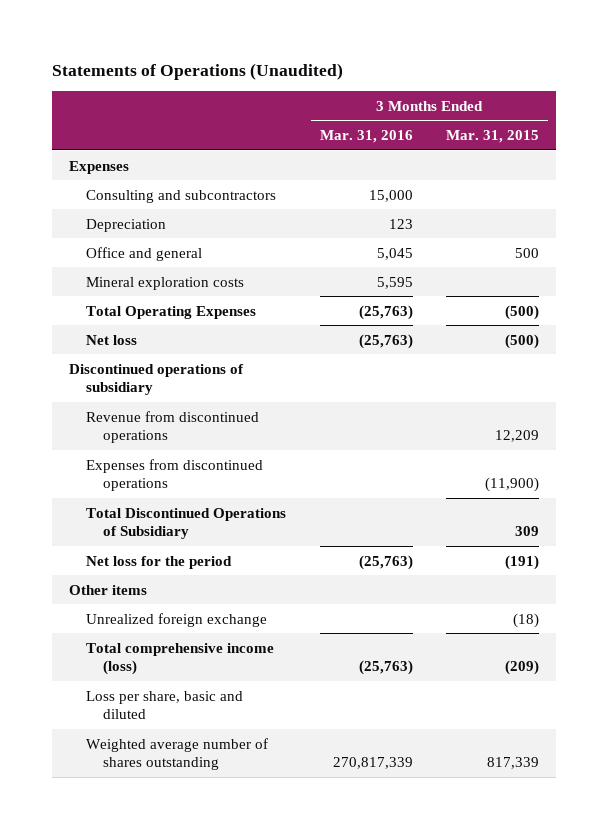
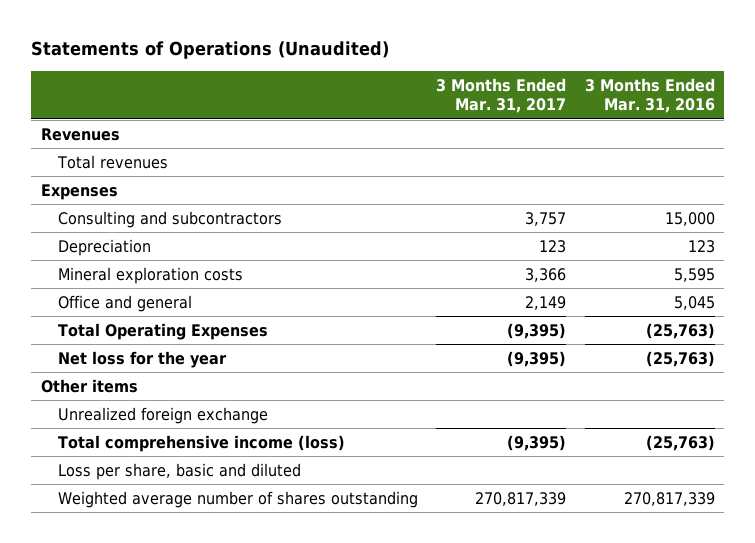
- | 3 Months Ended Mar. 31, 2016 | 3 Months Ended Mar. 31, 2015
+ | 3 Months Ended Mar. 31, 2017 | 3 Months Ended Mar. 31, 2016
+ Revenues
+ Total revenues
moved down: Office and general | 2,149 | 5,045
- Net loss | (25,763) | (500)
- Discontinued operations of subsidiary
- Revenue from discontinued operations | | 12,209
- Expenses from discontinued operations | | (11,900)
- Total Discontinued Operations of Subsidiary | | 309
- Net loss for the period | (25,763) | (191)
+ Net loss for the year | (9,395) | (25,763)

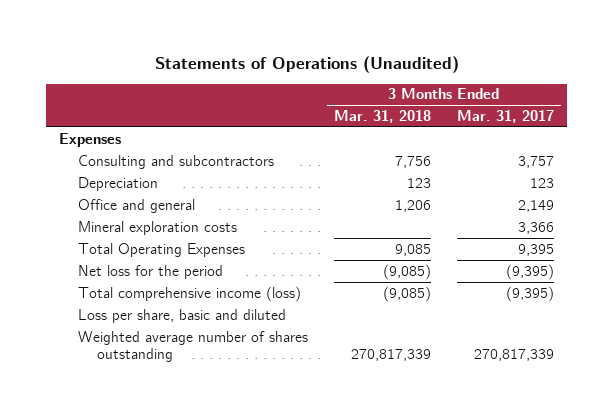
- | 3 Months Ended Mar. 31, 2017 | 3 Months Ended Mar. 31, 2016
+ | 3 Months Ended Mar. 31, 2018 | 3 Months Ended Mar. 31, 2017
- Revenues
- Total revenues
- Total Operating Expenses | (9,395) | (25,763)
- Net loss for the year | (9,395) | (25,763)
- Other items
- Unrealized foreign exchange
moved down: Mineral exploration costs | | 3,366
+ Total Operating Expenses | 9,085 | 9,395
+ Net loss for the period | (9,085) | (9,395)

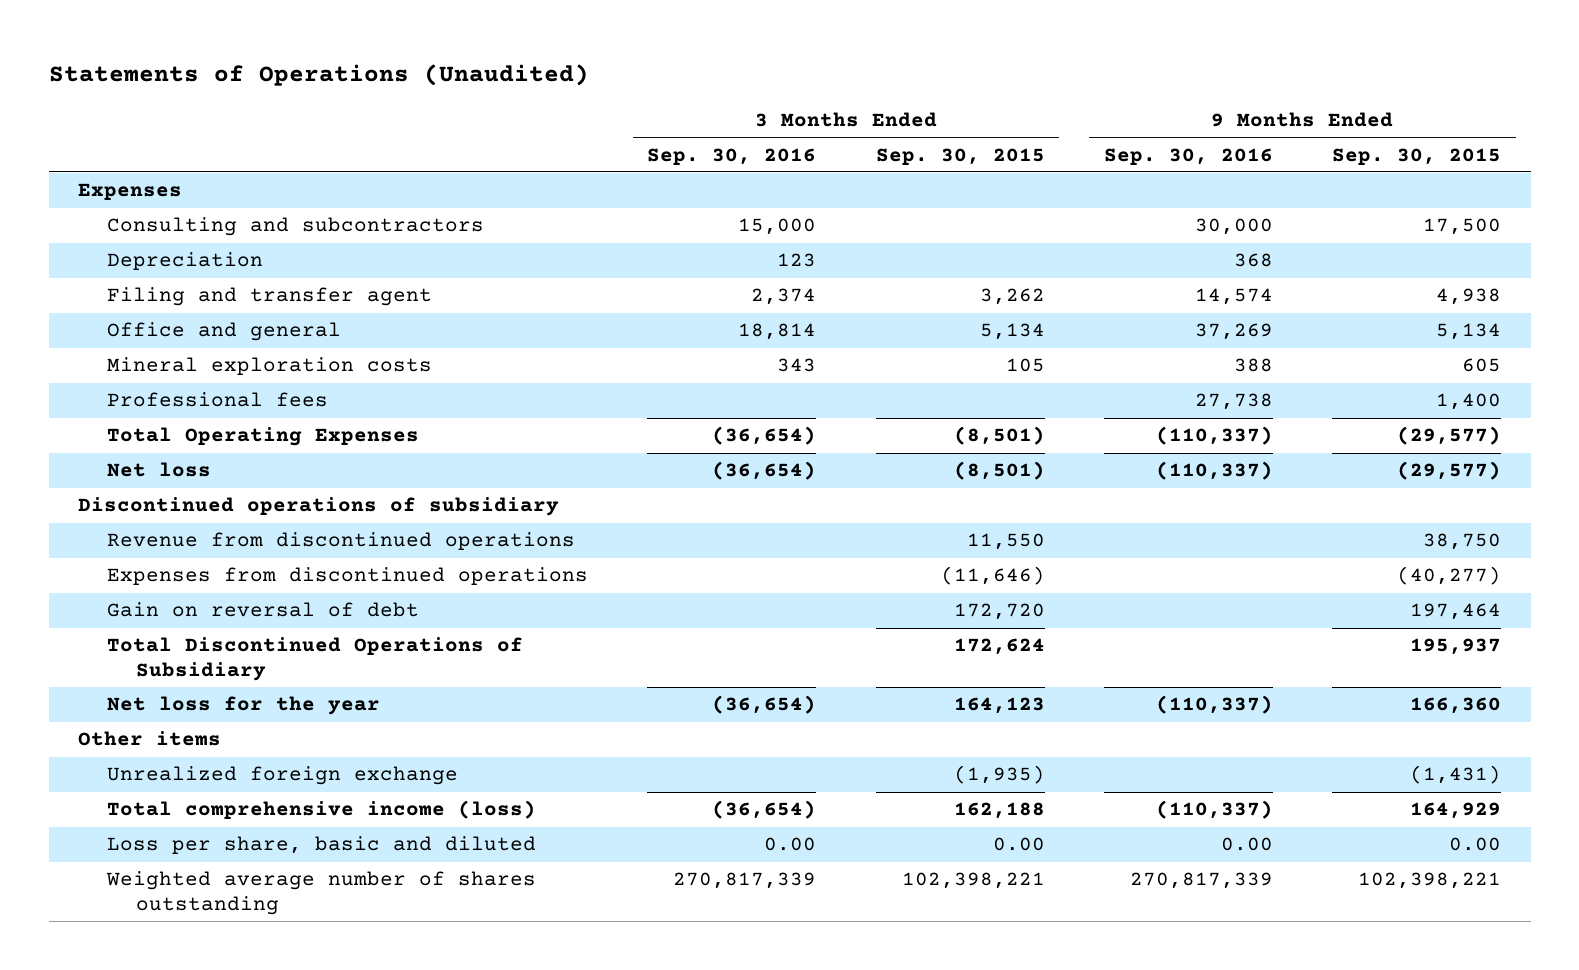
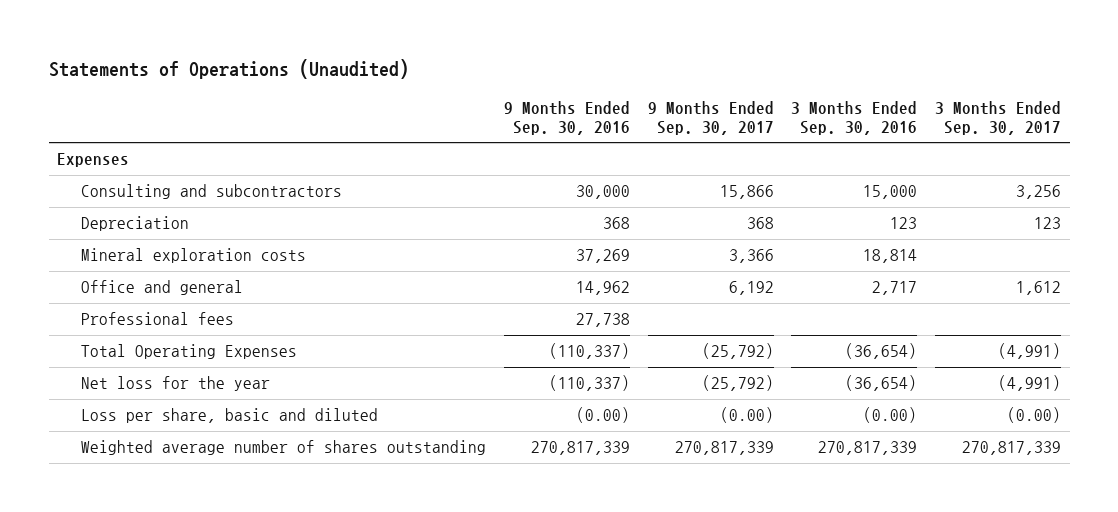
- | 3 Months Ended Sep. 30, 2016 | 3 Months Ended Sep. 30, 2015 | 9 Months Ended Sep. 30, 2016 | 9 Months Ended Sep. 30, 2015
+ | 9 Months Ended Sep. 30, 2016 | 9 Months Ended Sep. 30, 2017 | 3 Months Ended Sep. 30, 2016 | 3 Months Ended Sep. 30, 2017
- Filing and transfer agent | 2,374 | 3,262 | 14,574 | 4,938
- Office and general | 18,814 | 5,134 | 37,269 | 5,134
- Mineral exploration costs | 343 | 105 | 388 | 605
+ Mineral exploration costs | 37,269 | 3,366 | 18,814 |
+ Office and general | 14,962 | 6,192 | 2,717 | 1,612
- Net loss | (36,654) | (8,501) | (110,337) | (29,577)
- Discontinued operations of subsidiary
- Revenue from discontinued operations | | 11,550 | | 38,750
- Expenses from discontinued operations | | (11,646) | | (40,277)
- Gain on reversal of debt | | 172,720 | | 197,464
- Total Discontinued Operations of Subsidiary | | 172,624 | | 195,937
- Other items
- Unrealized foreign exchange | | (1,935) | | (1,431)
- Total comprehensive income (loss) | (36,654) | 162,188 | (110,337) | 164,929
- Loss per share, basic and diluted | 0.00 | 0.00 | 0.00 | 0.00
+ Loss per share, basic and diluted | (0.00) | (0.00) | (0.00) | (0.00)

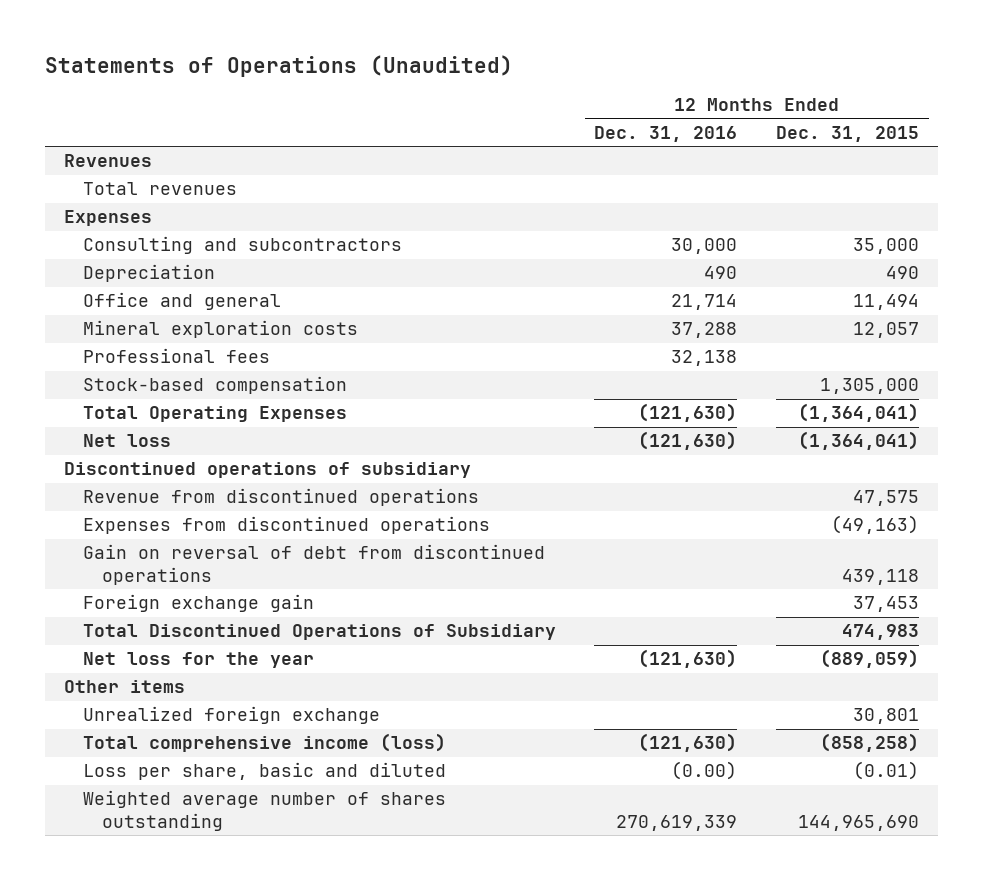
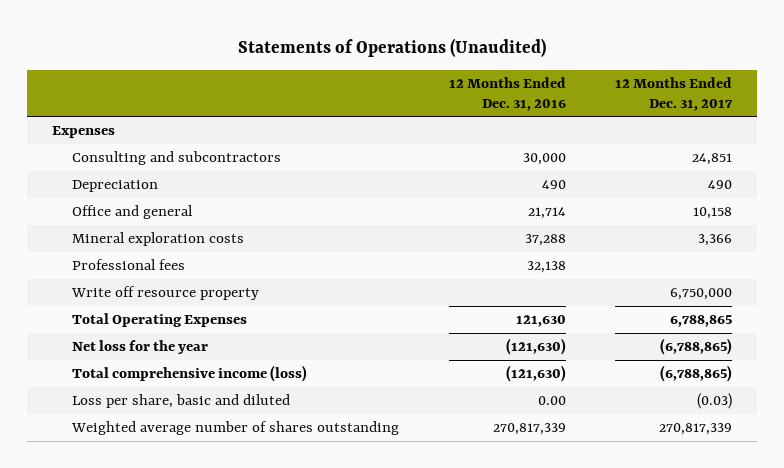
- | 12 Months Ended Dec. 31, 2016 | 12 Months Ended Dec. 31, 2015
+ | 12 Months Ended Dec. 31, 2016 | 12 Months Ended Dec. 31, 2017
- Revenues
- Total revenues
- Stock-based compensation | | 1,305,000
- Total Operating Expenses | (121,630) | (1,364,041)
- Net loss | (121,630) | (1,364,041)
- Discontinued operations of subsidiary
- Revenue from discontinued operations | | 47,575
- Expenses from discontinued operations | | (49,163)
- Gain on reversal of debt from discontinued operations | | 439,118
- Foreign exchange gain | | 37,453
- Total Discontinued Operations of Subsidiary | | 474,983
+ Write off resource property | | 6,750,000
+ Total Operating Expenses | 121,630 | 6,788,865
- Other items
- Unrealized foreign exchange | | 30,801
- Loss per share, basic and diluted | (0.00) | (0.01)
- Weighted average number of shares outstanding | 270,619,339 | 144,965,690
+ Loss per share, basic and diluted | 0.00 | (0.03)
+ Weighted average number of shares outstanding | 270,817,339 | 270,817,339

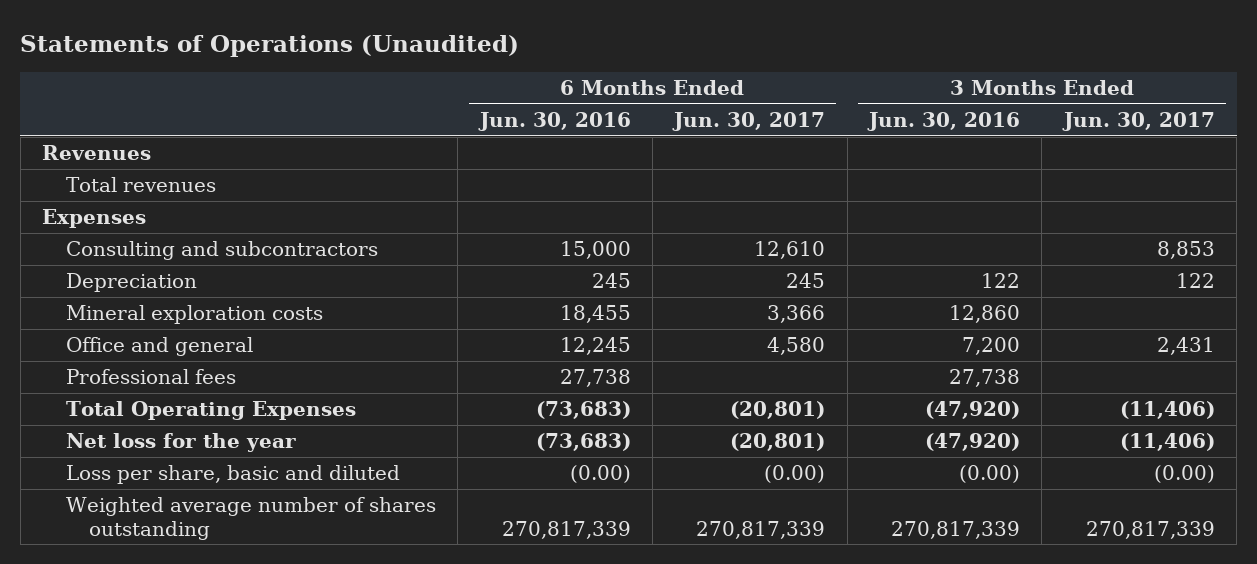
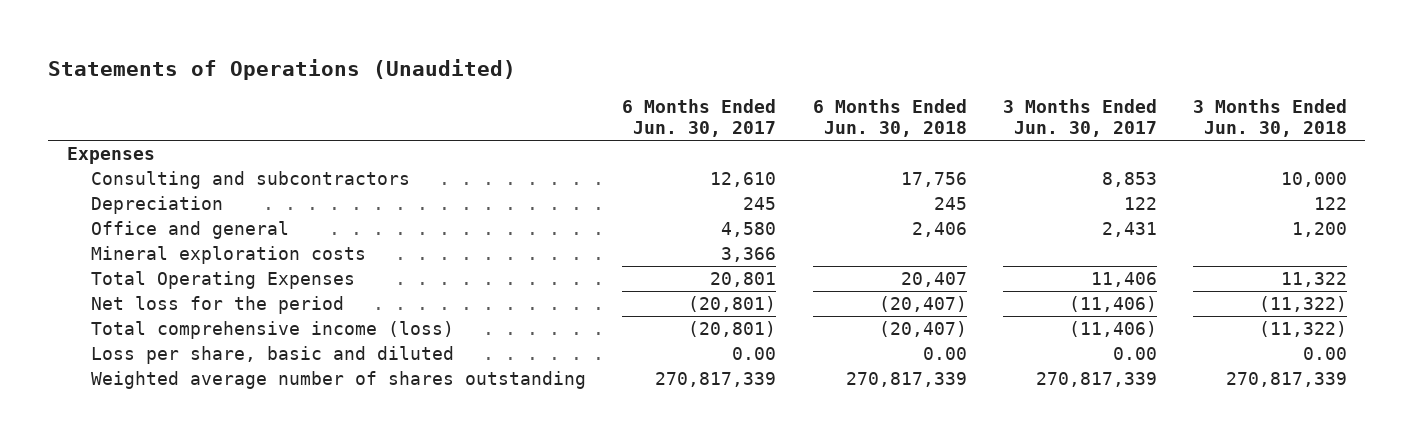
- | 6 Months Ended Jun. 30, 2016 | 6 Months Ended Jun. 30, 2017 | 3 Months Ended Jun. 30, 2016 | 3 Months Ended Jun. 30, 2017
+ | 6 Months Ended Jun. 30, 2017 | 6 Months Ended Jun. 30, 2018 | 3 Months Ended Jun. 30, 2017 | 3 Months Ended Jun. 30, 2018
- Revenues
- Total revenues
- Professional fees | 27,738 | | 27,738 |
- Total Operating Expenses | (73,683) | (20,801) | (47,920) | (11,406)
- Net loss for the year | (73,683) | (20,801) | (47,920) | (11,406)
- Loss per share, basic and diluted | (0.00) | (0.00) | (0.00) | (0.00)
moved down: Mineral exploration costs | 3,366 | | |
+ Total Operating Expenses | 20,801 | 20,407 | 11,406 | 11,322
+ Net loss for the period | (20,801) | (20,407) | (11,406) | (11,322)
+ Total comprehensive income (loss) | (20,801) | (20,407) | (11,406) | (11,322)
+ Loss per share, basic and diluted | 0.00 | 0.00 | 0.00 | 0.00

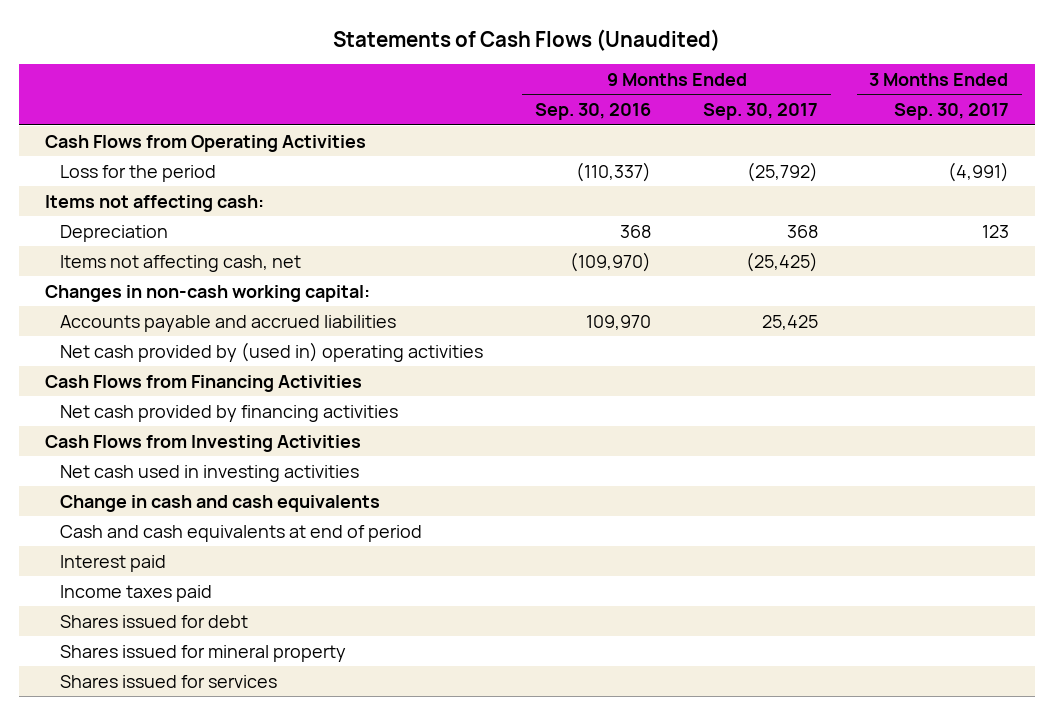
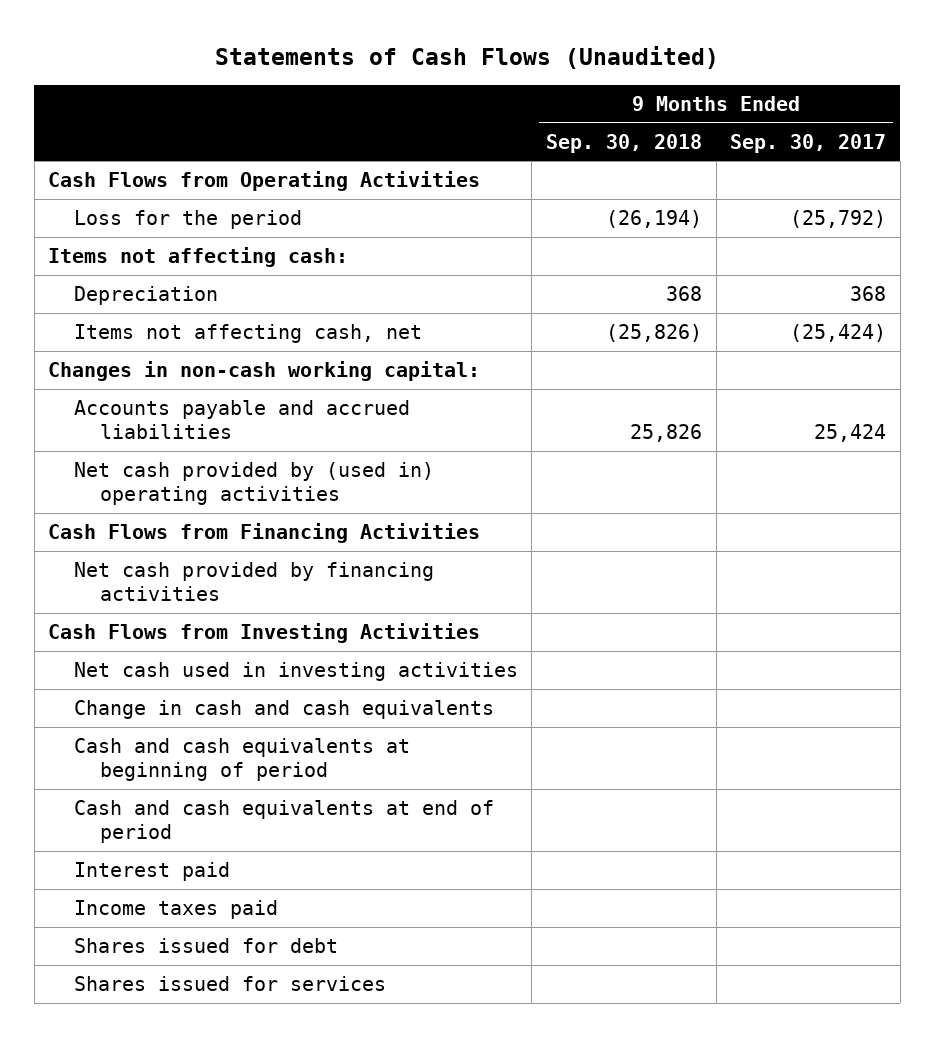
- | 9 Months Ended Sep. 30, 2016 | 9 Months Ended Sep. 30, 2017 | 3 Months Ended Sep. 30, 2017
+ | 9 Months Ended Sep. 30, 2018 | 9 Months Ended Sep. 30, 2017
- Items not affecting cash, net | (109,970) | (25,425) |
+ Items not affecting cash, net | (25,826) | (25,424)
- Accounts payable and accrued liabilities | 109,970 | 25,425 |
+ Accounts payable and accrued liabilities | 25,826 | 25,424
+ Cash and cash equivalents at beginning of period
- Shares issued for mineral property

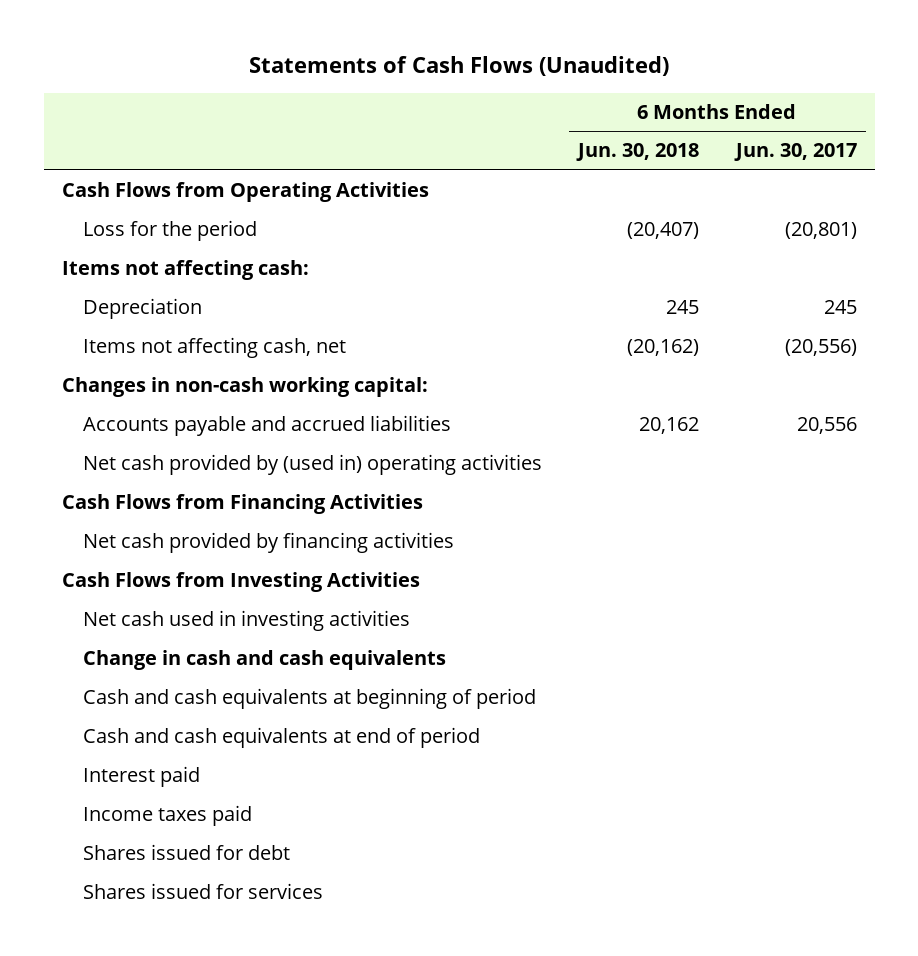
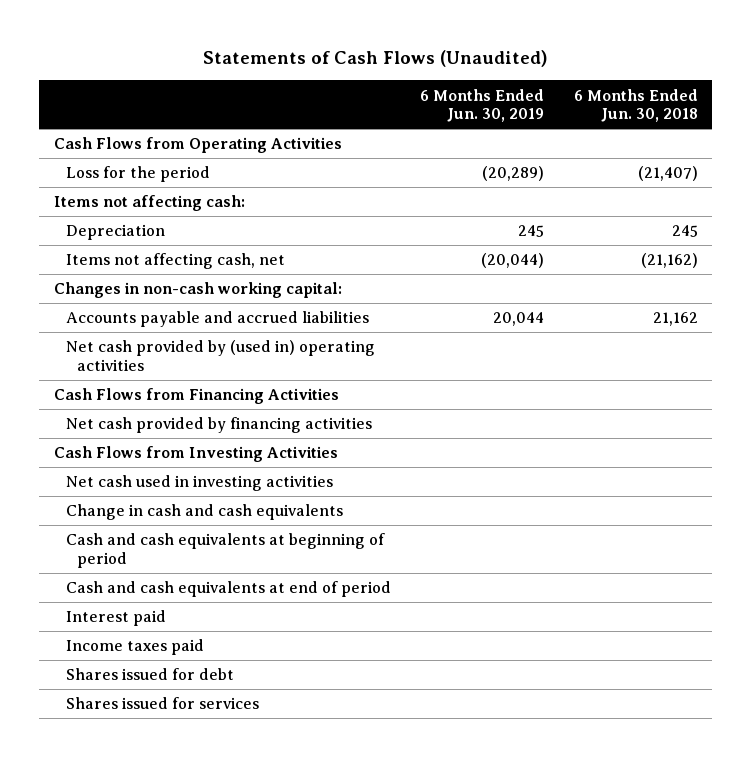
- | 6 Months Ended Jun. 30, 2018 | 6 Months Ended Jun. 30, 2017
+ | 6 Months Ended Jun. 30, 2019 | 6 Months Ended Jun. 30, 2018
- Loss for the period | (20,407) | (20,801)
+ Loss for the period | (20,289) | (21,407)
- Items not affecting cash, net | (20,162) | (20,556)
+ Items not affecting cash, net | (20,044) | (21,162)
- Accounts payable and accrued liabilities | 20,162 | 20,556
+ Accounts payable and accrued liabilities | 20,044 | 21,162

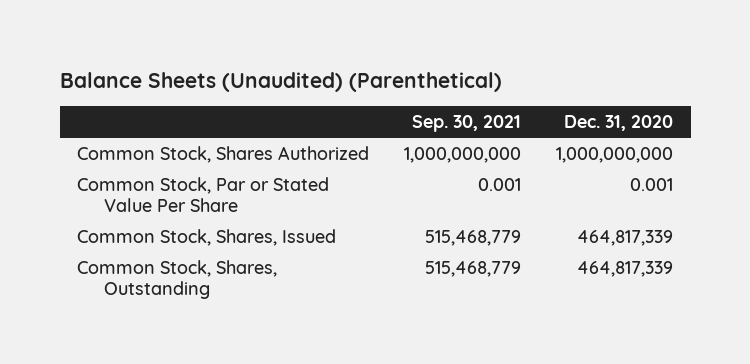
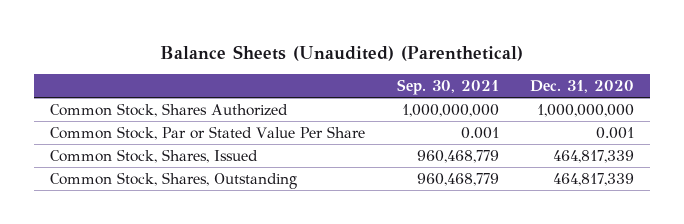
- Common Stock, Shares, Issued | 515,468,779 | 464,817,339
- Common Stock, Shares, Outstanding | 515,468,779 | 464,817,339
+ Common Stock, Shares, Issued | 960,468,779 | 464,817,339
+ Common Stock, Shares, Outstanding | 960,468,779 | 464,817,339

